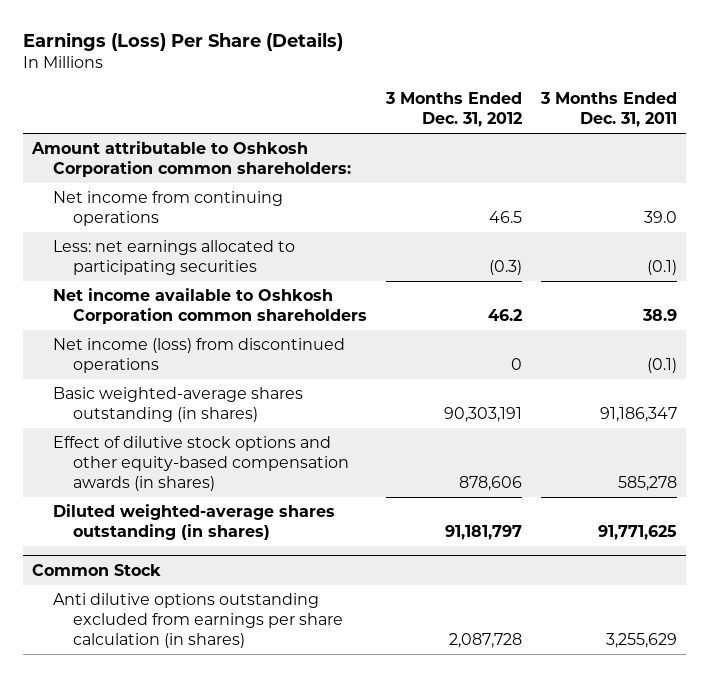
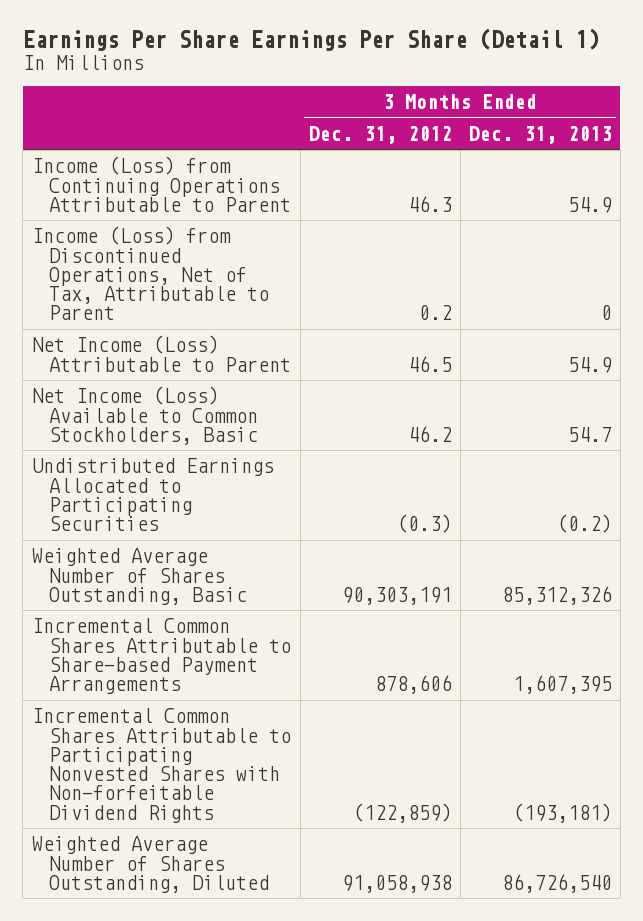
- Earnings (Loss) Per Share (Details)
+ Earnings Per Share Earnings Per Share (Detail 1)
- | 3 Months Ended Dec. 31, 2012 | 3 Months Ended Dec. 31, 2011
+ | 3 Months Ended Dec. 31, 2012 | 3 Months Ended Dec. 31, 2013
- Amount attributable to Oshkosh Corporation common shareholders:
- Net income from continuing operations | 46.5 | 39.0
- Less: net earnings allocated to participating securities | (0.3) | (0.1)
- Net income available to Oshkosh Corporation common shareholders | 46.2 | 38.9
- Net income (loss) from discontinued operations | 0 | (0.1)
- Basic weighted-average shares outstanding (in shares) | 90,303,191 | 91,186,347
- Effect of dilutive stock options and other equity-based compensation awards (in shares) | 878,606 | 585,278
- Diluted weighted-average shares outstanding (in shares) | 91,181,797 | 91,771,625
- Common Stock
- Anti dilutive options outstanding excluded from earnings per share calculation (in shares) | 2,087,728 | 3,255,629
+ Income (Loss) from Continuing Operations Attributable to Parent | 46.3 | 54.9
+ Income (Loss) from Discontinued Operations, Net of Tax, Attributable to Parent | 0.2 | 0
+ Net Income (Loss) Attributable to Parent | 46.5 | 54.9
+ Net Income (Loss) Available to Common Stockholders, Basic | 46.2 | 54.7
+ Undistributed Earnings Allocated to Participating Securities | (0.3) | (0.2)
+ Weighted Average Number of Shares Outstanding, Basic | 90,303,191 | 85,312,326
+ Incremental Common Shares Attributable to Share-based Payment Arrangements | 878,606 | 1,607,395
+ Incremental Common Shares Attributable to Participating Nonvested Shares with Non-forfeitable Dividend Rights | (122,859) | (193,181)
+ Weighted Average Number of Shares Outstanding, Diluted | 91,058,938 | 86,726,540

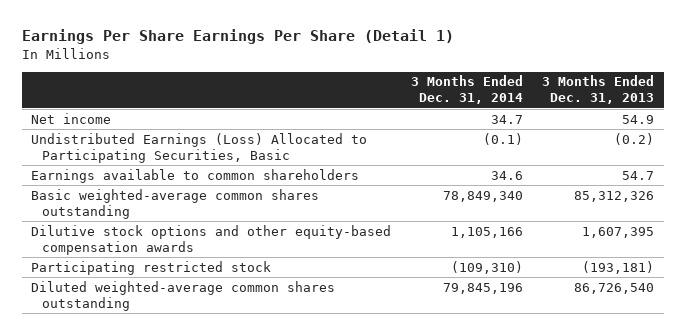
- | 3 Months Ended Dec. 31, 2012 | 3 Months Ended Dec. 31, 2013
+ | 3 Months Ended Dec. 31, 2014 | 3 Months Ended Dec. 31, 2013
- Income (Loss) from Continuing Operations Attributable to Parent | 46.3 | 54.9
- Income (Loss) from Discontinued Operations, Net of Tax, Attributable to Parent | 0.2 | 0
- Net Income (Loss) Attributable to Parent | 46.5 | 54.9
- Net Income (Loss) Available to Common Stockholders, Basic | 46.2 | 54.7
- Undistributed Earnings Allocated to Participating Securities | (0.3) | (0.2)
- Weighted Average Number of Shares Outstanding, Basic | 90,303,191 | 85,312,326
- Incremental Common Shares Attributable to Share-based Payment Arrangements | 878,606 | 1,607,395
- Incremental Common Shares Attributable to Participating Nonvested Shares with Non-forfeitable Dividend Rights | (122,859) | (193,181)
- Weighted Average Number of Shares Outstanding, Diluted | 91,058,938 | 86,726,540
+ Net income | 34.7 | 54.9
+ Undistributed Earnings (Loss) Allocated to Participating Securities, Basic | (0.1) | (0.2)
+ Earnings available to common shareholders | 34.6 | 54.7
+ Basic weighted-average common shares outstanding | 78,849,340 | 85,312,326
+ Dilutive stock options and other equity-based compensation awards | 1,105,166 | 1,607,395
+ Participating restricted stock | (109,310) | (193,181)
+ Diluted weighted-average common shares outstanding | 79,845,196 | 86,726,540

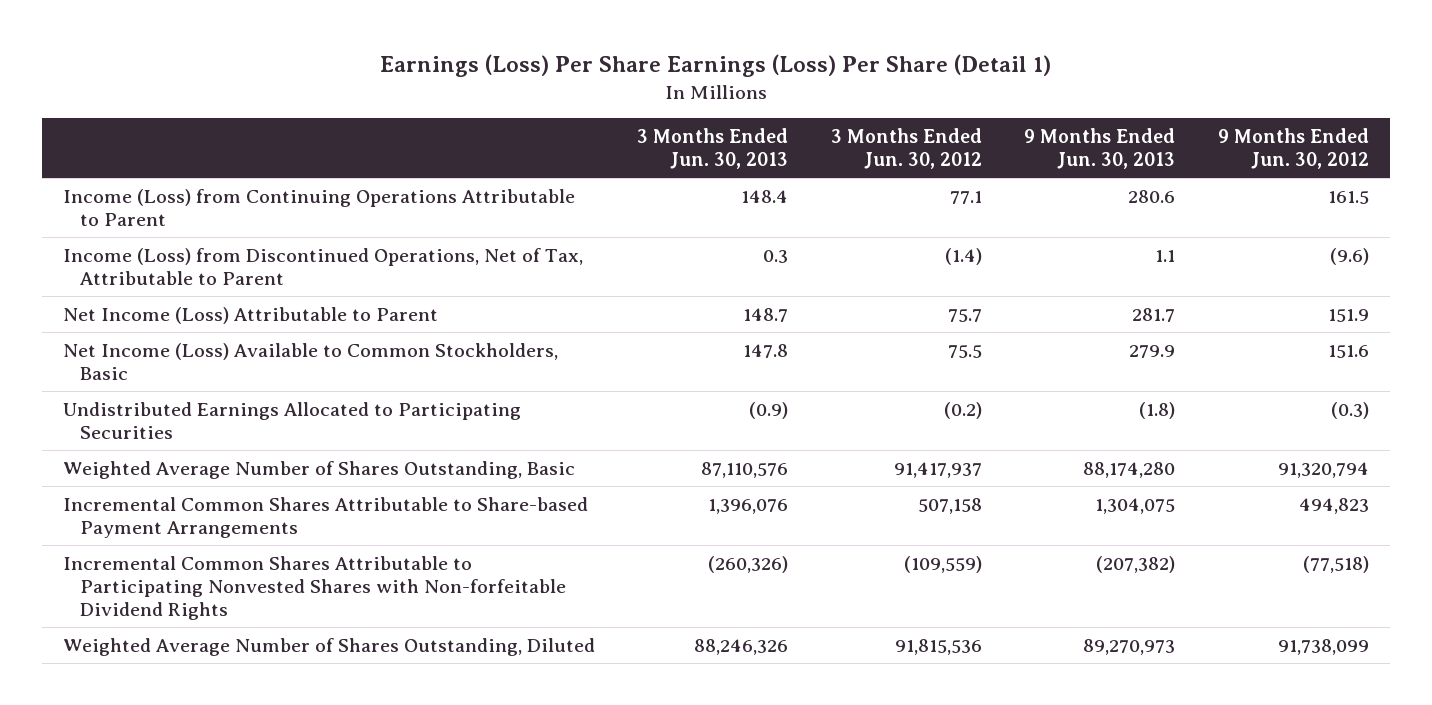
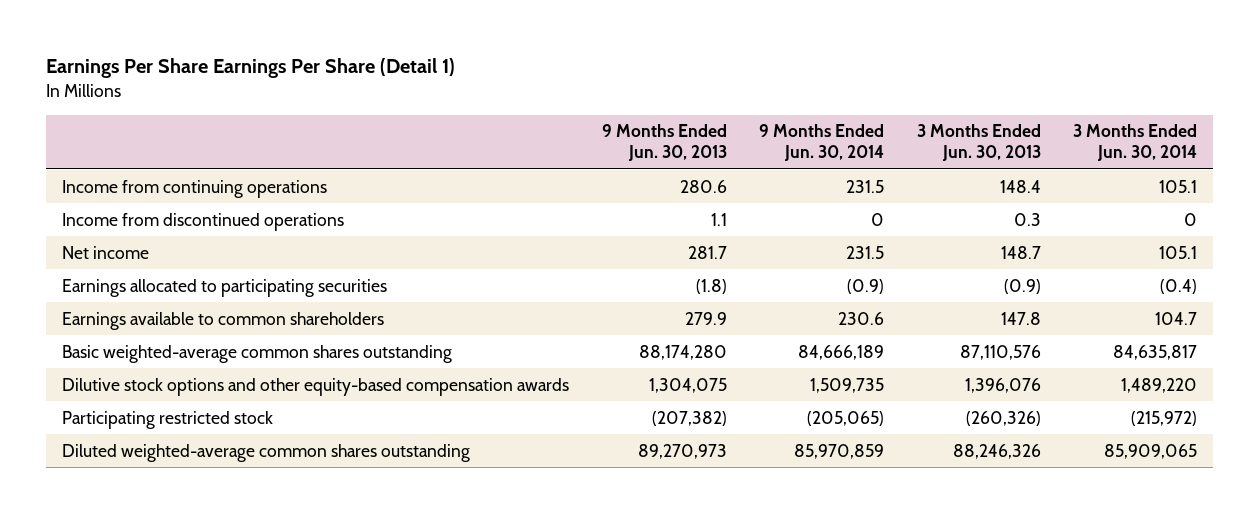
- Earnings (Loss) Per Share Earnings (Loss) Per Share (Detail 1)
+ Earnings Per Share Earnings Per Share (Detail 1)
- | 3 Months Ended Jun. 30, 2013 | 3 Months Ended Jun. 30, 2012 | 9 Months Ended Jun. 30, 2013 | 9 Months Ended Jun. 30, 2012
+ | 9 Months Ended Jun. 30, 2013 | 9 Months Ended Jun. 30, 2014 | 3 Months Ended Jun. 30, 2013 | 3 Months Ended Jun. 30, 2014
- Income (Loss) from Continuing Operations Attributable to Parent | 148.4 | 77.1 | 280.6 | 161.5
- Income (Loss) from Discontinued Operations, Net of Tax, Attributable to Parent | 0.3 | (1.4) | 1.1 | (9.6)
- Net Income (Loss) Attributable to Parent | 148.7 | 75.7 | 281.7 | 151.9
- Net Income (Loss) Available to Common Stockholders, Basic | 147.8 | 75.5 | 279.9 | 151.6
- Undistributed Earnings Allocated to Participating Securities | (0.9) | (0.2) | (1.8) | (0.3)
- Weighted Average Number of Shares Outstanding, Basic | 87,110,576 | 91,417,937 | 88,174,280 | 91,320,794
- Incremental Common Shares Attributable to Share-based Payment Arrangements | 1,396,076 | 507,158 | 1,304,075 | 494,823
- Incremental Common Shares Attributable to Participating Nonvested Shares with Non-forfeitable Dividend Rights | (260,326) | (109,559) | (207,382) | (77,518)
- Weighted Average Number of Shares Outstanding, Diluted | 88,246,326 | 91,815,536 | 89,270,973 | 91,738,099
+ Income from continuing operations | 280.6 | 231.5 | 148.4 | 105.1
+ Income from discontinued operations | 1.1 | 0 | 0.3 | 0
+ Net income | 281.7 | 231.5 | 148.7 | 105.1
+ Earnings allocated to participating securities | (1.8) | (0.9) | (0.9) | (0.4)
+ Earnings available to common shareholders | 279.9 | 230.6 | 147.8 | 104.7
+ Basic weighted-average common shares outstanding | 88,174,280 | 84,666,189 | 87,110,576 | 84,635,817
+ Dilutive stock options and other equity-based compensation awards | 1,304,075 | 1,509,735 | 1,396,076 | 1,489,220
+ Participating restricted stock | (207,382) | (205,065) | (260,326) | (215,972)
+ Diluted weighted-average common shares outstanding | 89,270,973 | 85,970,859 | 88,246,326 | 85,909,065

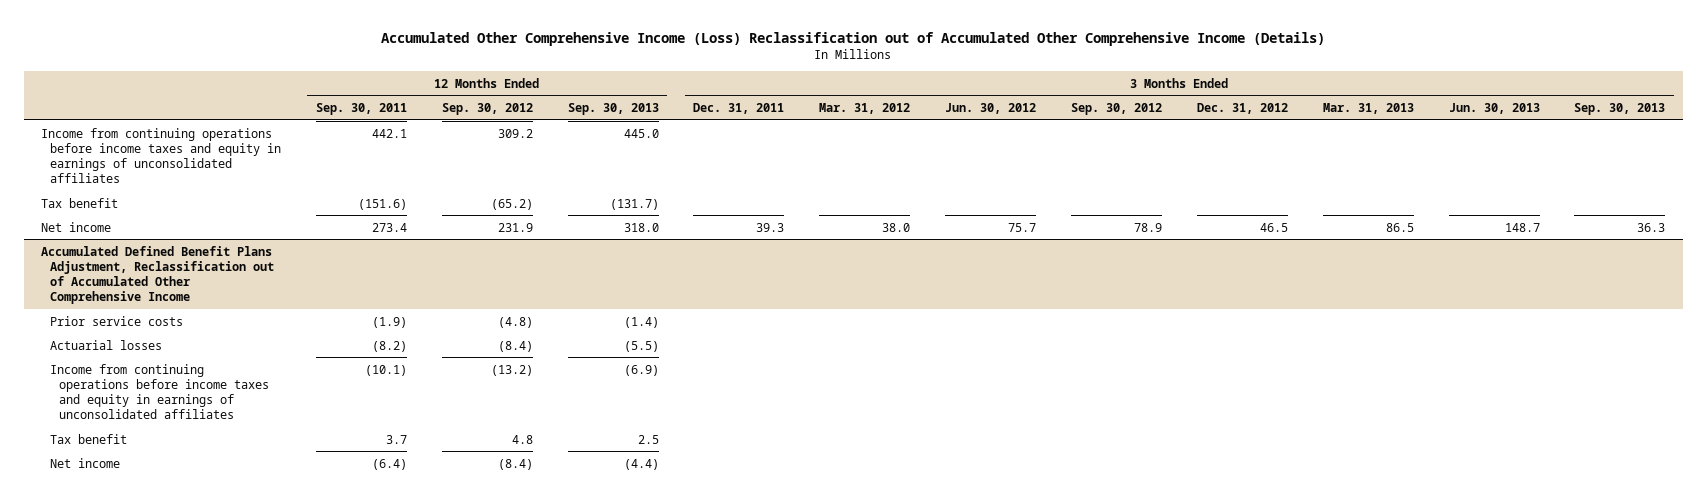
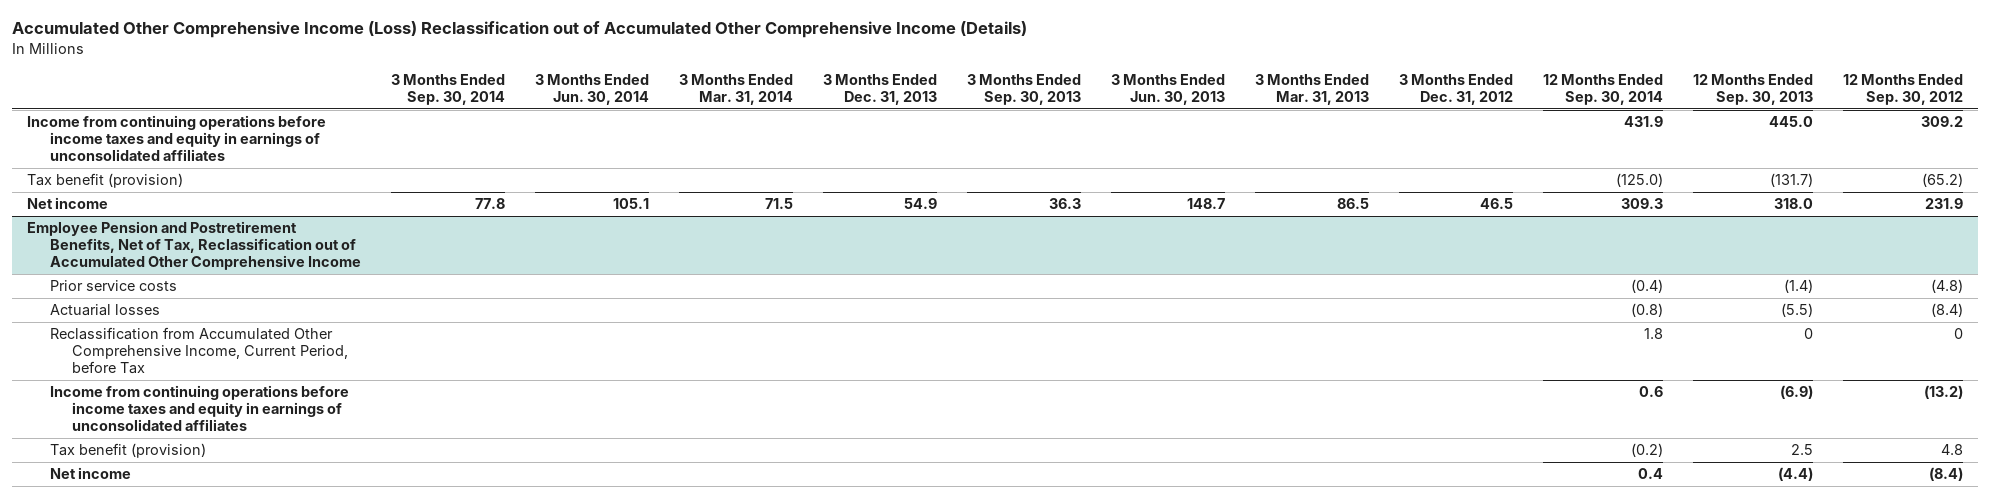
- | 12 Months Ended Sep. 30, 2011 | 12 Months Ended Sep. 30, 2012 | 12 Months Ended Sep. 30, 2013 | 3 Months Ended Dec. 31, 2011 | 3 Months Ended Mar. 31, 2012 | 3 Months Ended Jun. 30, 2012 | 3 Months Ended Sep. 30, 2012 | 3 Months Ended Dec. 31, 2012 | 3 Months Ended Mar. 31, 2013 | 3 Months Ended Jun. 30, 2013 | 3 Months Ended Sep. 30, 2013
+ | 3 Months Ended Sep. 30, 2014 | 3 Months Ended Jun. 30, 2014 | 3 Months Ended Mar. 31, 2014 | 3 Months Ended Dec. 31, 2013 | 3 Months Ended Sep. 30, 2013 | 3 Months Ended Jun. 30, 2013 | 3 Months Ended Mar. 31, 2013 | 3 Months Ended Dec. 31, 2012 | 12 Months Ended Sep. 30, 2014 | 12 Months Ended Sep. 30, 2013 | 12 Months Ended Sep. 30, 2012
- Tax benefit | (151.6) | (65.2) | (131.7) | | | | | | | |
+ Tax benefit (provision) | | | | | | | | | (125.0) | (131.7) | (65.2)
- Accumulated Defined Benefit Plans Adjustment, Reclassification out of Accumulated Other Comprehensive Income
+ Employee Pension and Postretirement Benefits, Net of Tax, Reclassification out of Accumulated Other Comprehensive Income
+ Reclassification from Accumulated Other Comprehensive Income, Current Period, before Tax | | | | | | | | | 1.8 | 0 | 0
- Tax benefit | 3.7 | 4.8 | 2.5 | | | | | | | |
+ Tax benefit (provision) | | | | | | | | | (0.2) | 2.5 | 4.8

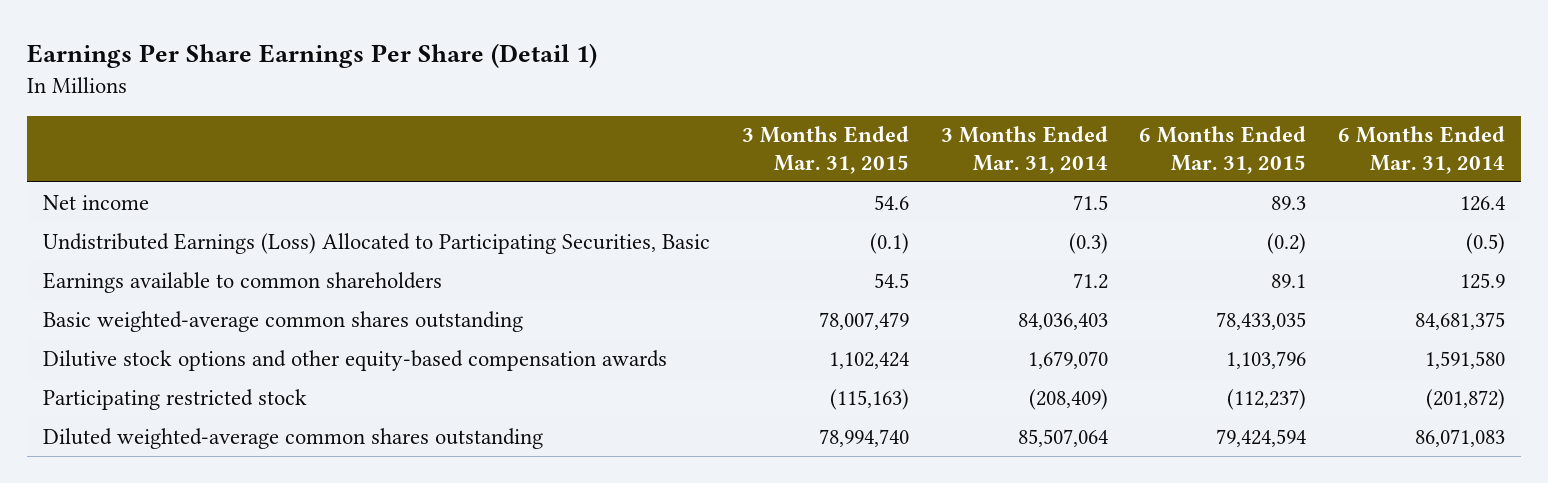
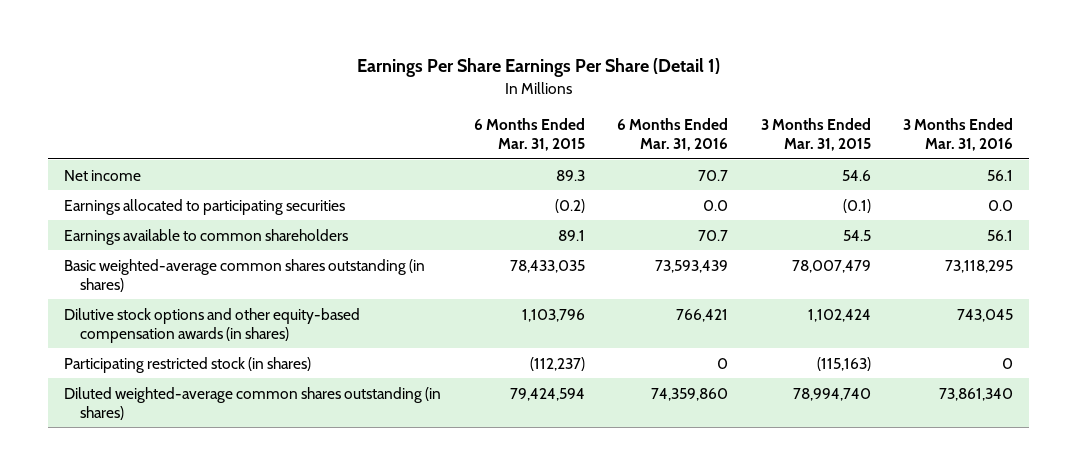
- | 3 Months Ended Mar. 31, 2015 | 3 Months Ended Mar. 31, 2014 | 6 Months Ended Mar. 31, 2015 | 6 Months Ended Mar. 31, 2014
+ | 6 Months Ended Mar. 31, 2015 | 6 Months Ended Mar. 31, 2016 | 3 Months Ended Mar. 31, 2015 | 3 Months Ended Mar. 31, 2016
- Undistributed Earnings (Loss) Allocated to Participating Securities, Basic | (0.1) | (0.3) | (0.2) | (0.5)
+ Earnings allocated to participating securities | (0.2) | 0.0 | (0.1) | 0.0
- Basic weighted-average common shares outstanding | 78,007,479 | 84,036,403 | 78,433,035 | 84,681,375
- Dilutive stock options and other equity-based compensation awards | 1,102,424 | 1,679,070 | 1,103,796 | 1,591,580
- Participating restricted stock | (115,163) | (208,409) | (112,237) | (201,872)
- Diluted weighted-average common shares outstanding | 78,994,740 | 85,507,064 | 79,424,594 | 86,071,083
+ Basic weighted-average common shares outstanding (in shares) | 78,433,035 | 73,593,439 | 78,007,479 | 73,118,295
+ Dilutive stock options and other equity-based compensation awards (in shares) | 1,103,796 | 766,421 | 1,102,424 | 743,045
+ Participating restricted stock (in shares) | (112,237) | 0 | (115,163) | 0
+ Diluted weighted-average common shares outstanding (in shares) | 79,424,594 | 74,359,860 | 78,994,740 | 73,861,340

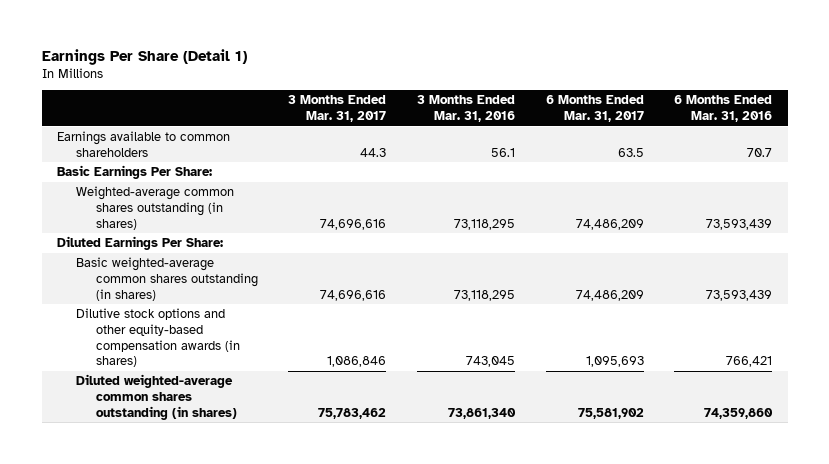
- Earnings Per Share Earnings Per Share (Detail 1)
+ Earnings Per Share (Detail 1)
- | 6 Months Ended Mar. 31, 2015 | 6 Months Ended Mar. 31, 2016 | 3 Months Ended Mar. 31, 2015 | 3 Months Ended Mar. 31, 2016
+ | 3 Months Ended Mar. 31, 2017 | 3 Months Ended Mar. 31, 2016 | 6 Months Ended Mar. 31, 2017 | 6 Months Ended Mar. 31, 2016
- Net income | 89.3 | 70.7 | 54.6 | 56.1
- Earnings allocated to participating securities | (0.2) | 0.0 | (0.1) | 0.0
+ Basic Earnings Per Share:
+ Weighted-average common shares outstanding (in shares) | 74,696,616 | 73,118,295 | 74,486,209 | 73,593,439
+ Diluted Earnings Per Share:
- Participating restricted stock (in shares) | (112,237) | 0 | (115,163) | 0

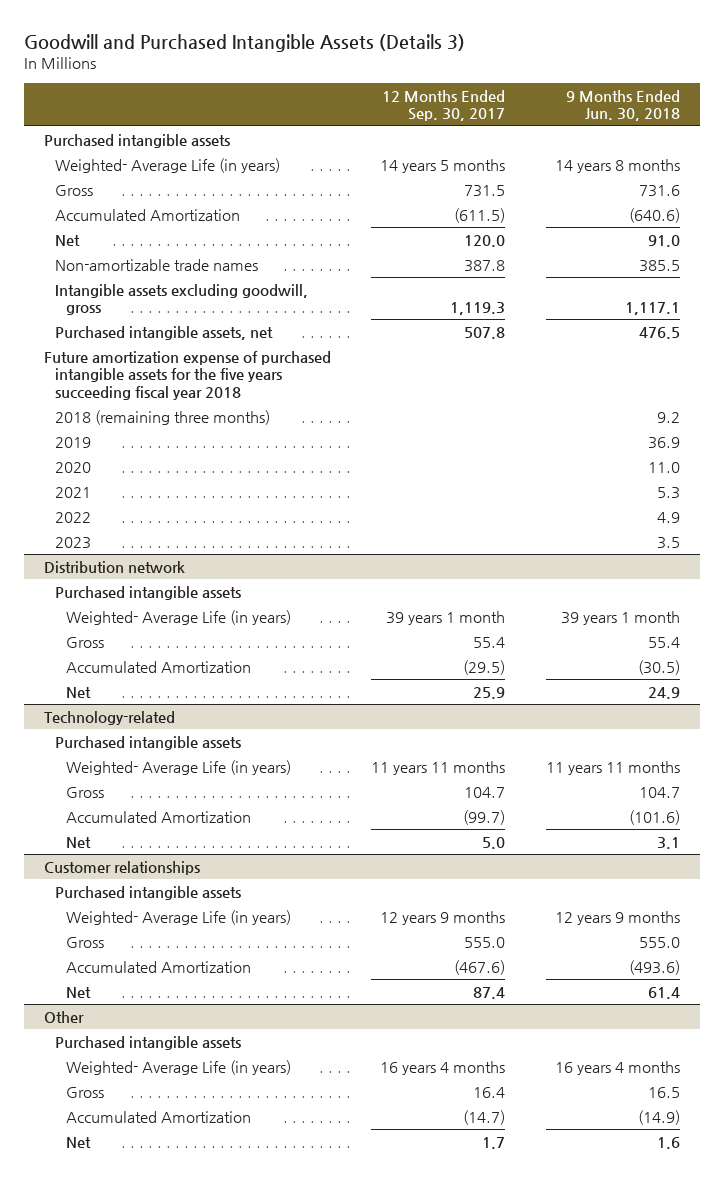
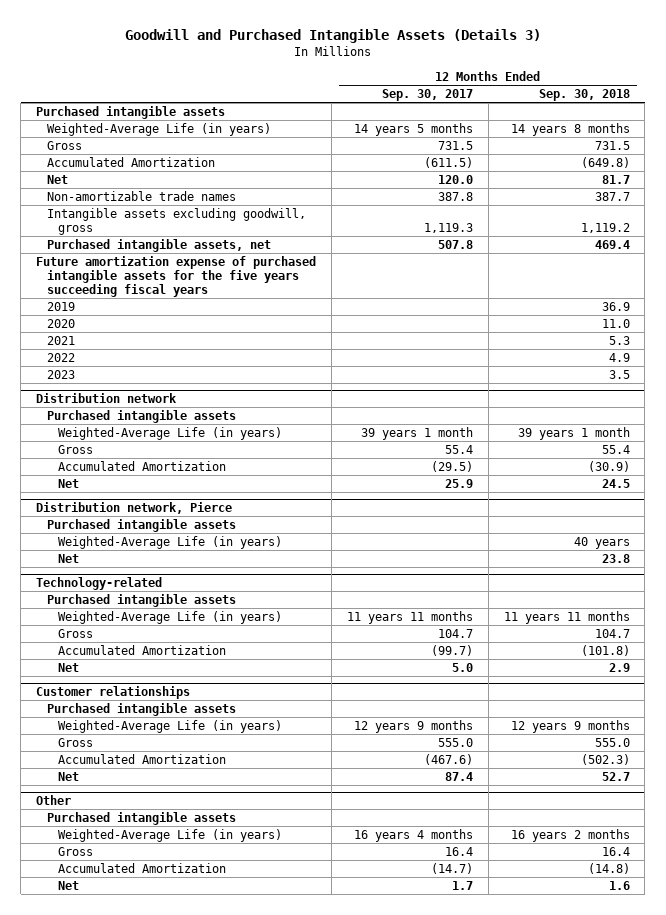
- | 12 Months Ended Sep. 30, 2017 | 9 Months Ended Jun. 30, 2018
+ | 12 Months Ended Sep. 30, 2017 | 12 Months Ended Sep. 30, 2018
- Weighted- Average Life (in years) | 14 years 5 months | 14 years 8 months
+ Weighted-Average Life (in years) | 14 years 5 months | 14 years 8 months
- Future amortization expense of purchased intangible assets for the five years succeeding fiscal year 2018
- 2018 (remaining three months) | | 9.2
+ Future amortization expense of purchased intangible assets for the five years succeeding fiscal years
@ Distribution network
- Weighted- Average Life (in years) | 39 years 1 month | 39 years 1 month
+ Weighted-Average Life (in years) | 39 years 1 month | 39 years 1 month
+ Distribution network, Pierce
+ Purchased intangible assets
+ Weighted-Average Life (in years) | | 40 years
+ Net | | 23.8
@ Technology-related
- Weighted- Average Life (in years) | 11 years 11 months | 11 years 11 months
+ Weighted-Average Life (in years) | 11 years 11 months | 11 years 11 months
@ Customer relationships
- Weighted- Average Life (in years) | 12 years 9 months | 12 years 9 months
+ Weighted-Average Life (in years) | 12 years 9 months | 12 years 9 months
@ Other
- Weighted- Average Life (in years) | 16 years 4 months | 16 years 4 months
+ Weighted-Average Life (in years) | 16 years 4 months | 16 years 2 months

